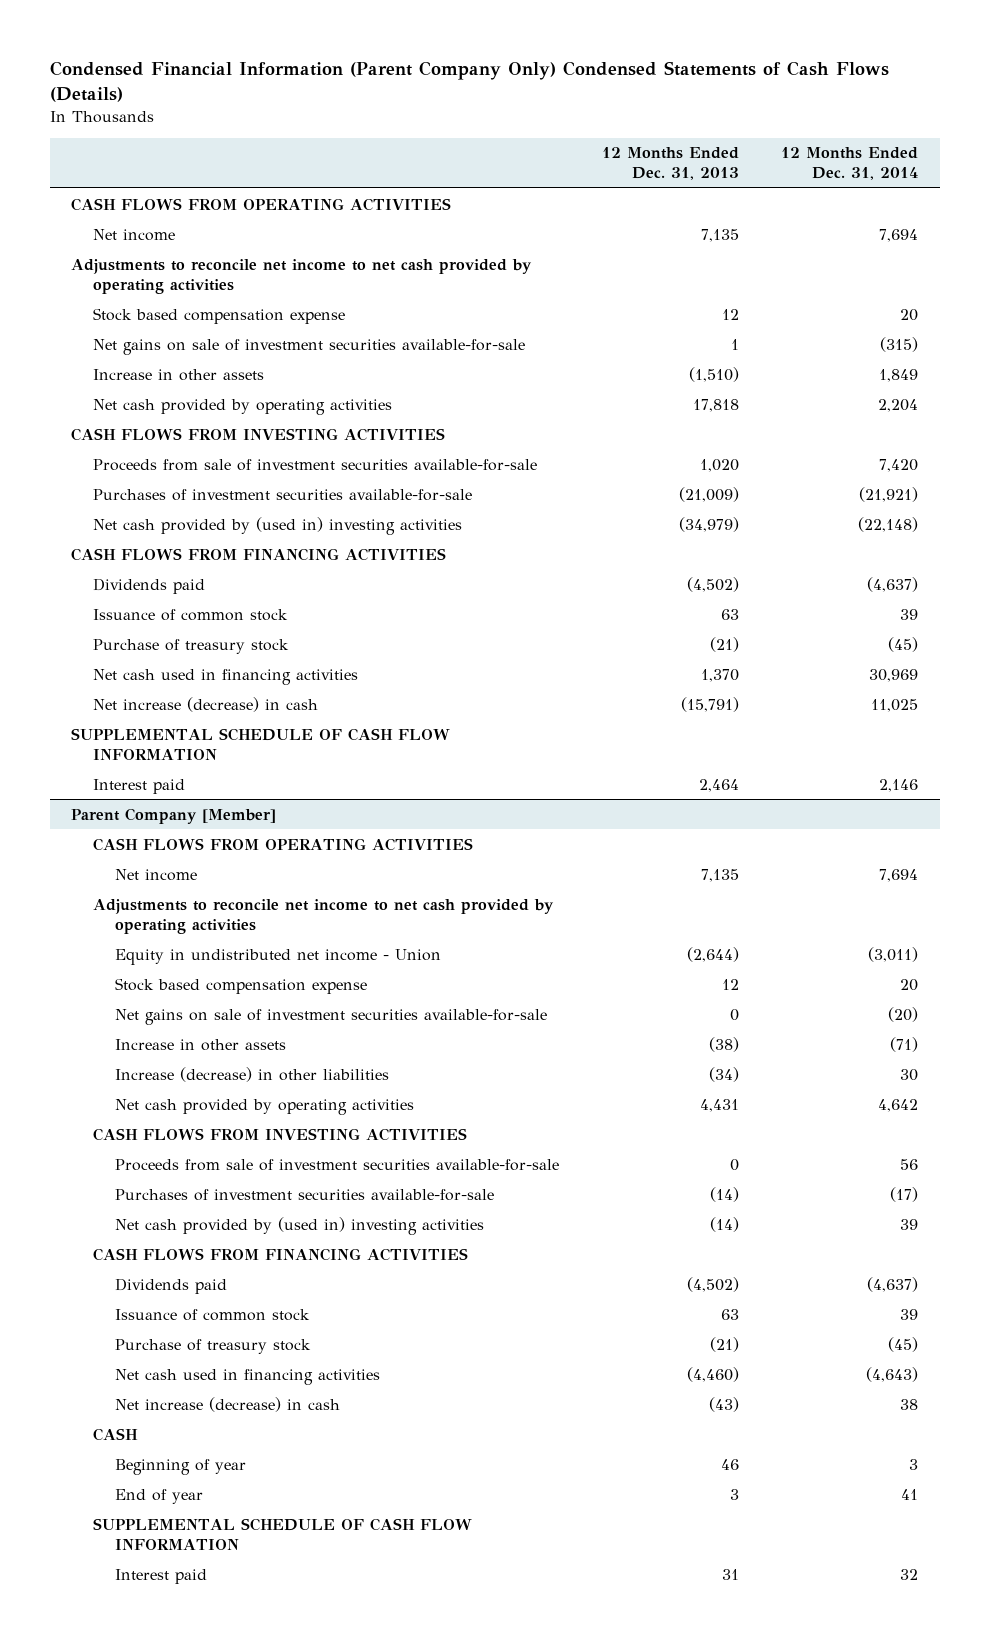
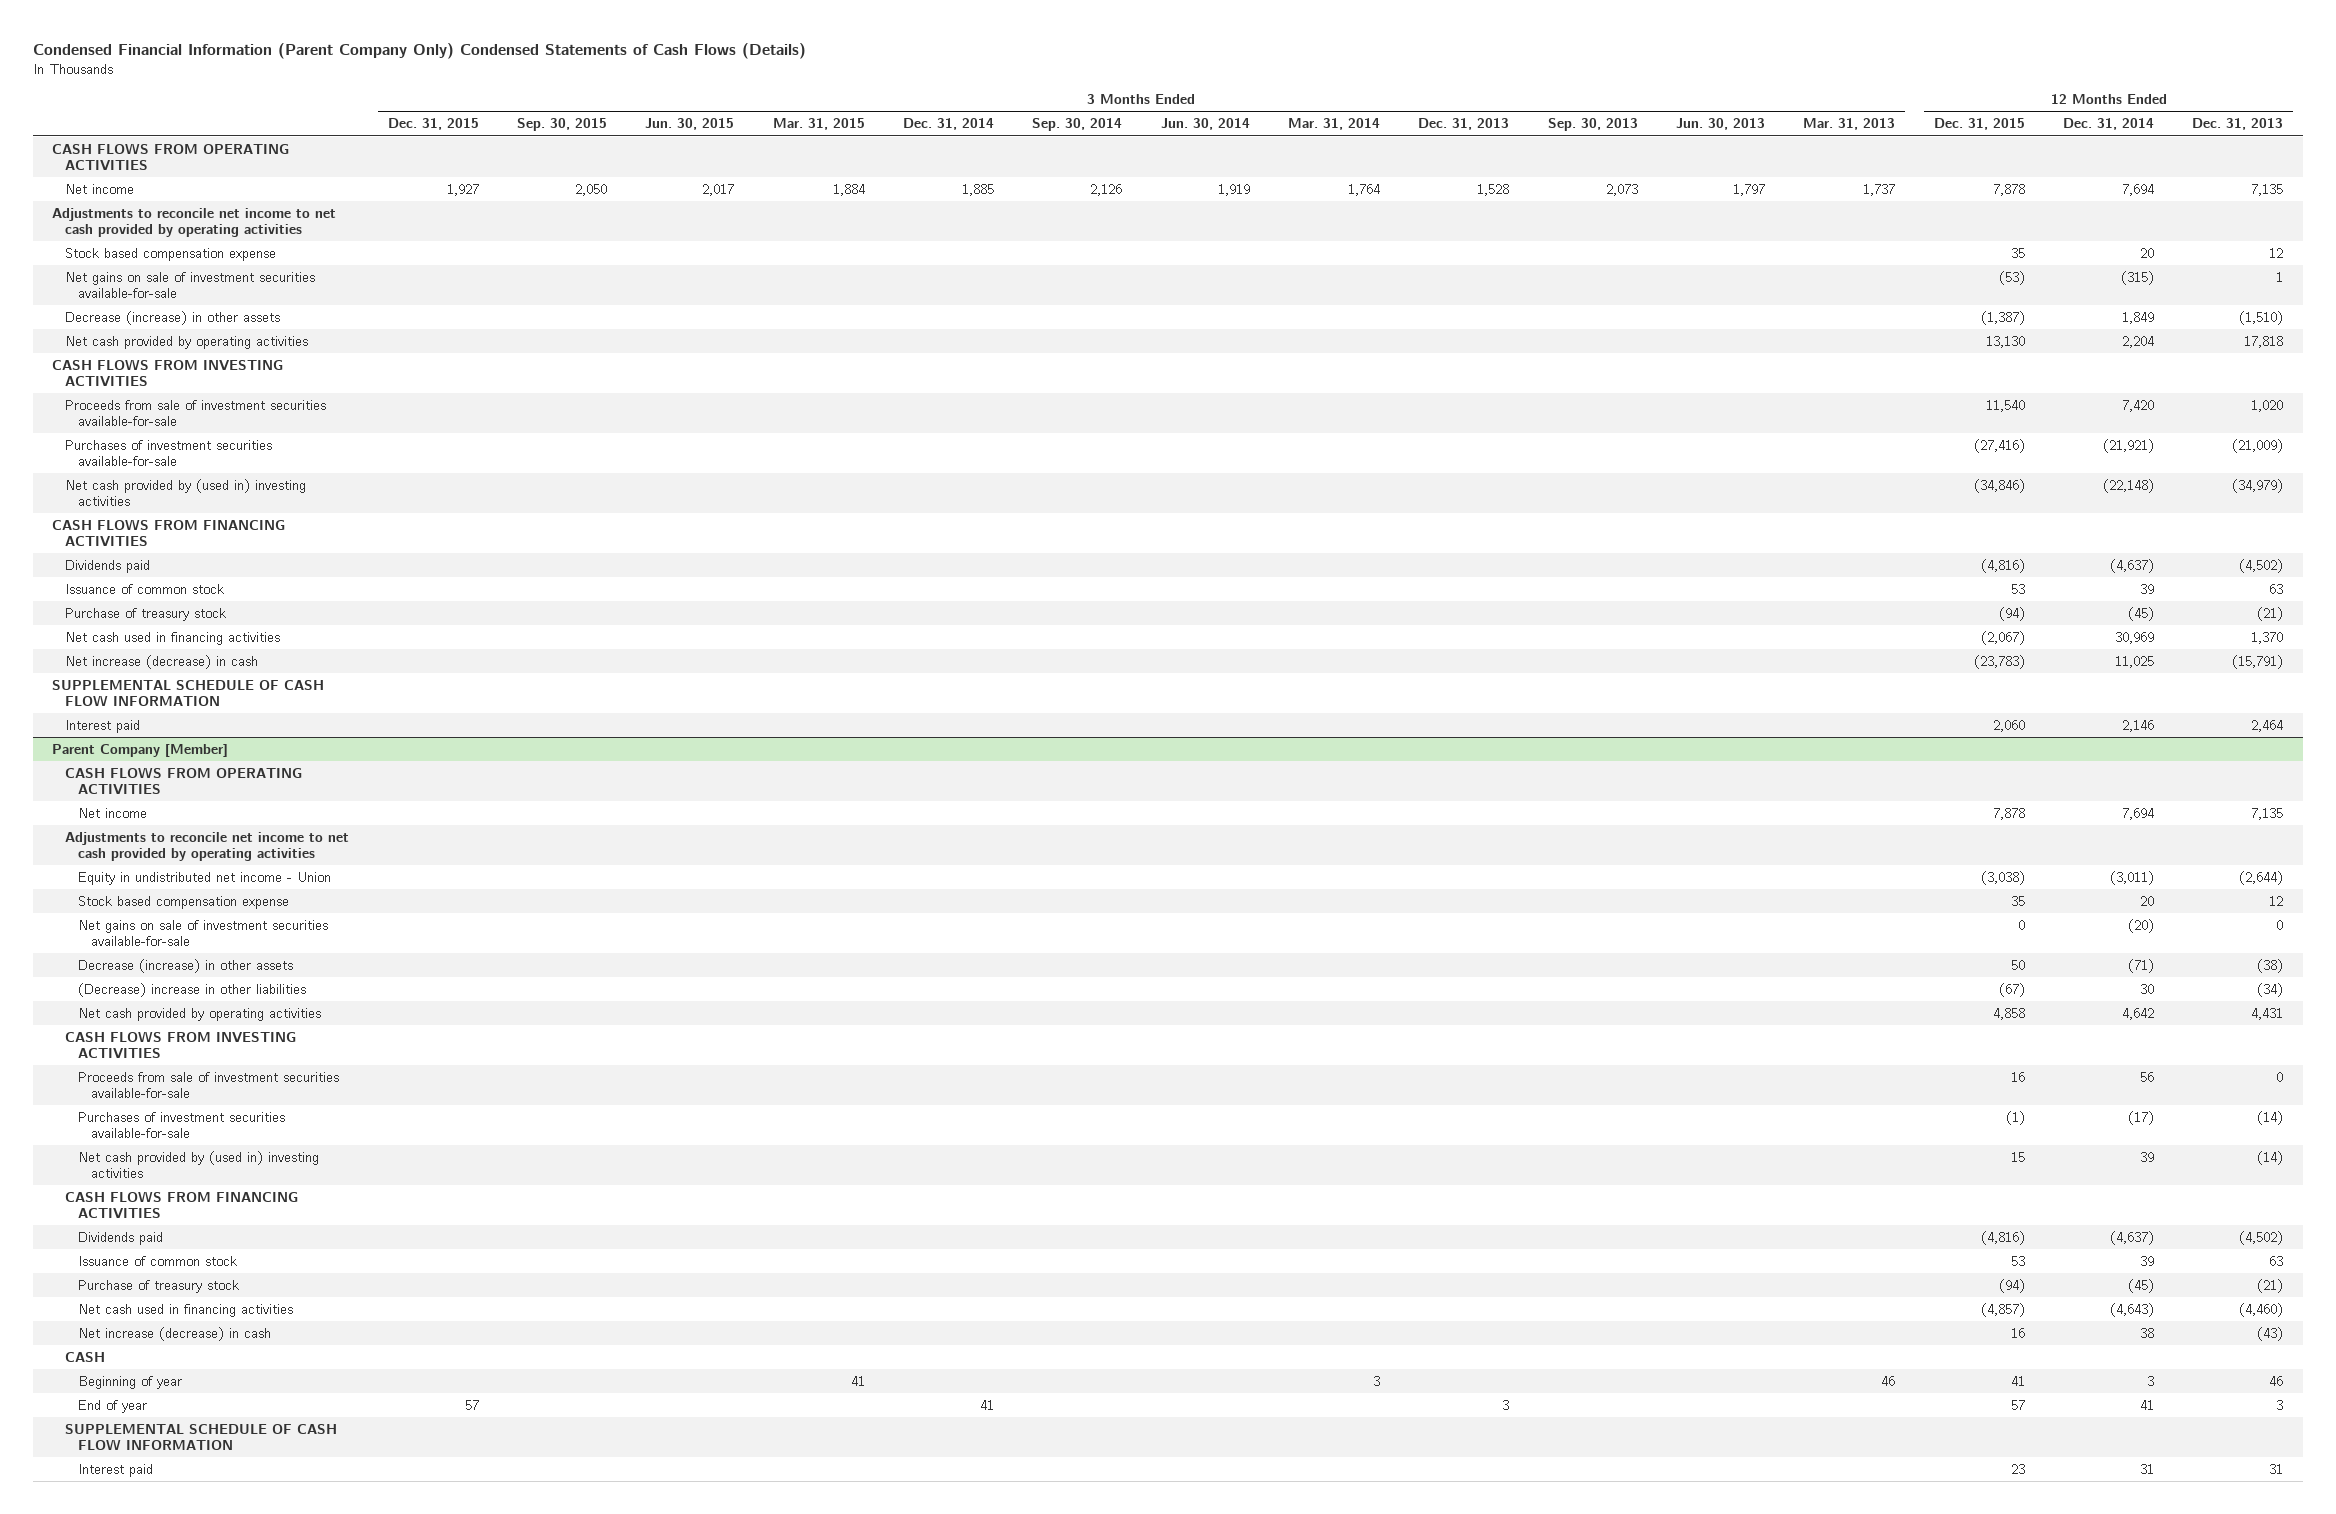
- | 12 Months Ended Dec. 31, 2013 | 12 Months Ended Dec. 31, 2014
+ | 3 Months Ended Dec. 31, 2015 | 3 Months Ended Sep. 30, 2015 | 3 Months Ended Jun. 30, 2015 | 3 Months Ended Mar. 31, 2015 | 3 Months Ended Dec. 31, 2014 | 3 Months Ended Sep. 30, 2014 | 3 Months Ended Jun. 30, 2014 | 3 Months Ended Mar. 31, 2014 | 3 Months Ended Dec. 31, 2013 | 3 Months Ended Sep. 30, 2013 | 3 Months Ended Jun. 30, 2013 | 3 Months Ended Mar. 31, 2013 | 12 Months Ended Dec. 31, 2015 | 12 Months Ended Dec. 31, 2014 | 12 Months Ended Dec. 31, 2013
- Increase in other assets | (1,510) | 1,849
+ Decrease (increase) in other assets | | | | | | | | | | | | | (1,387) | 1,849 | (1,510)
@ Parent Company [Member]
- Increase in other assets | (38) | (71)
- Increase (decrease) in other liabilities | (34) | 30
+ Decrease (increase) in other assets | | | | | | | | | | | | | 50 | (71) | (38)
+ (Decrease) increase in other liabilities | | | | | | | | | | | | | (67) | 30 | (34)
- Interest paid | 31 | 32
+ Interest paid | | | | | | | | | | | | | 23 | 31 | 31

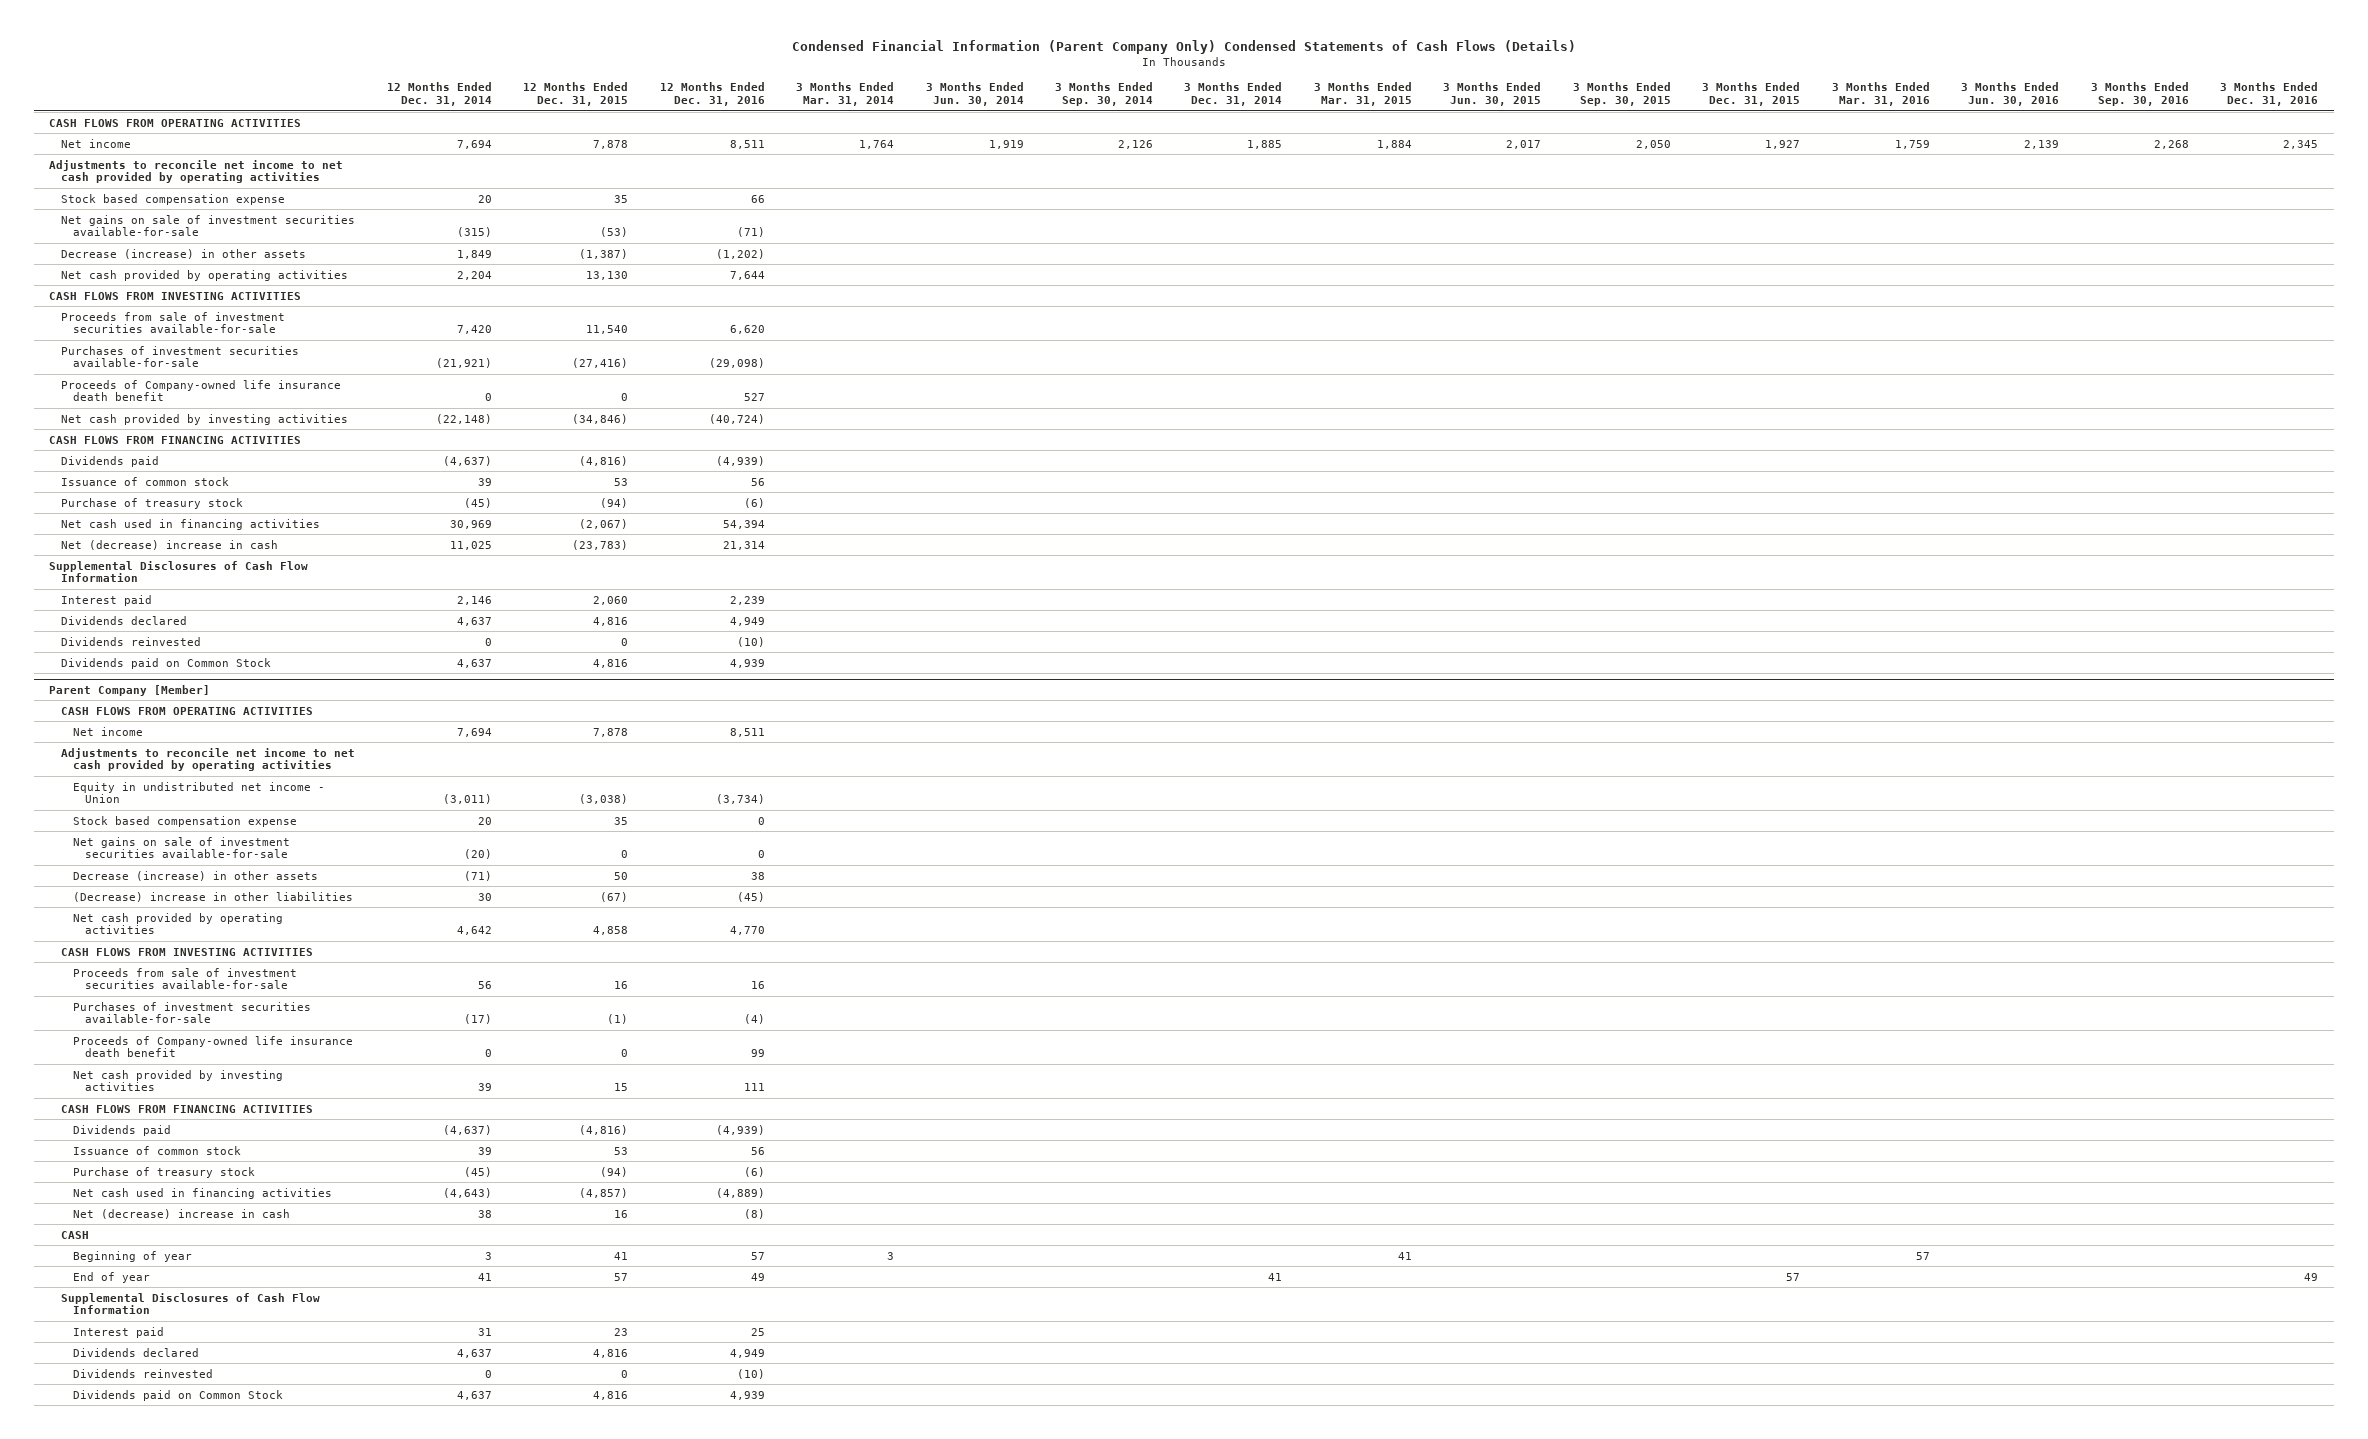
- | 3 Months Ended Dec. 31, 2015 | 3 Months Ended Sep. 30, 2015 | 3 Months Ended Jun. 30, 2015 | 3 Months Ended Mar. 31, 2015 | 3 Months Ended Dec. 31, 2014 | 3 Months Ended Sep. 30, 2014 | 3 Months Ended Jun. 30, 2014 | 3 Months Ended Mar. 31, 2014 | 3 Months Ended Dec. 31, 2013 | 3 Months Ended Sep. 30, 2013 | 3 Months Ended Jun. 30, 2013 | 3 Months Ended Mar. 31, 2013 | 12 Months Ended Dec. 31, 2015 | 12 Months Ended Dec. 31, 2014 | 12 Months Ended Dec. 31, 2013
+ | 12 Months Ended Dec. 31, 2014 | 12 Months Ended Dec. 31, 2015 | 12 Months Ended Dec. 31, 2016 | 3 Months Ended Mar. 31, 2014 | 3 Months Ended Jun. 30, 2014 | 3 Months Ended Sep. 30, 2014 | 3 Months Ended Dec. 31, 2014 | 3 Months Ended Mar. 31, 2015 | 3 Months Ended Jun. 30, 2015 | 3 Months Ended Sep. 30, 2015 | 3 Months Ended Dec. 31, 2015 | 3 Months Ended Mar. 31, 2016 | 3 Months Ended Jun. 30, 2016 | 3 Months Ended Sep. 30, 2016 | 3 Months Ended Dec. 31, 2016
- Net cash provided by (used in) investing activities | | | | | | | | | | | | | (34,846) | (22,148) | (34,979)
+ Proceeds of Company-owned life insurance death benefit | 0 | 0 | 527 | | | | | | | | | | | |
+ Net cash provided by investing activities | (22,148) | (34,846) | (40,724) | | | | | | | | | | | |
- Net increase (decrease) in cash | | | | | | | | | | | | | (23,783) | 11,025 | (15,791)
- SUPPLEMENTAL SCHEDULE OF CASH FLOW INFORMATION
+ Net (decrease) increase in cash | 11,025 | (23,783) | 21,314 | | | | | | | | | | | |
+ Supplemental Disclosures of Cash Flow Information
+ Dividends declared | 4,637 | 4,816 | 4,949 | | | | | | | | | | | |
+ Dividends reinvested | 0 | 0 | (10) | | | | | | | | | | | |
+ Dividends paid on Common Stock | 4,637 | 4,816 | 4,939 | | | | | | | | | | | |
@ Parent Company [Member]
- Net cash provided by (used in) investing activities | | | | | | | | | | | | | 15 | 39 | (14)
+ Proceeds of Company-owned life insurance death benefit | 0 | 0 | 99 | | | | | | | | | | | |
+ Net cash provided by investing activities | 39 | 15 | 111 | | | | | | | | | | | |
- Net increase (decrease) in cash | | | | | | | | | | | | | 16 | 38 | (43)
+ Net (decrease) increase in cash | 38 | 16 | (8) | | | | | | | | | | | |
- SUPPLEMENTAL SCHEDULE OF CASH FLOW INFORMATION
+ Supplemental Disclosures of Cash Flow Information
+ Dividends declared | 4,637 | 4,816 | 4,949 | | | | | | | | | | | |
+ Dividends reinvested | 0 | 0 | (10) | | | | | | | | | | | |
+ Dividends paid on Common Stock | 4,637 | 4,816 | 4,939 | | | | | | | | | | | |

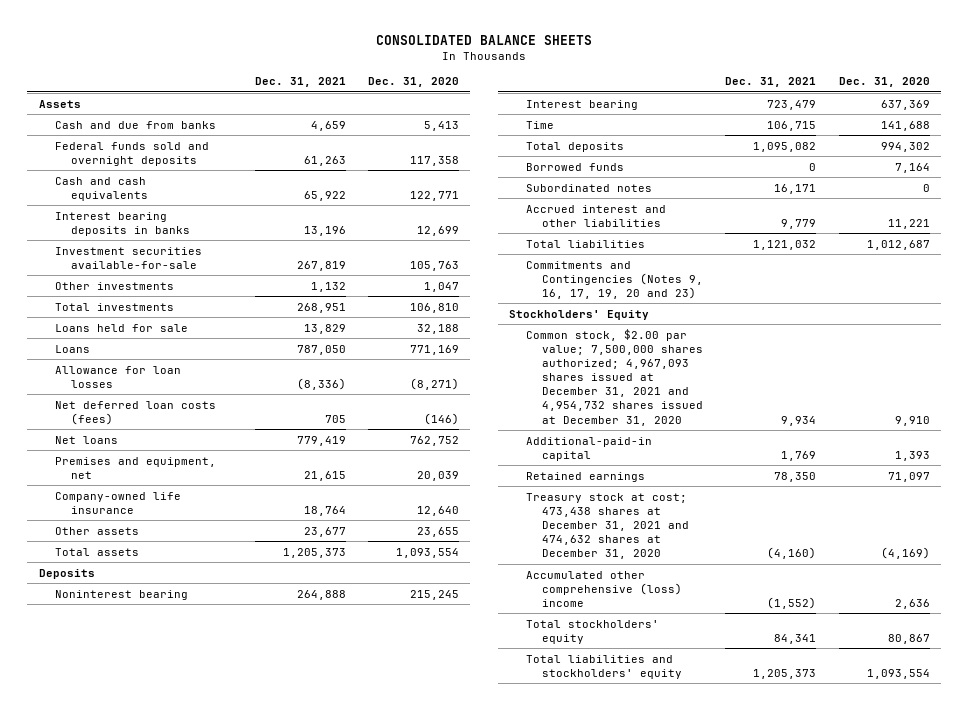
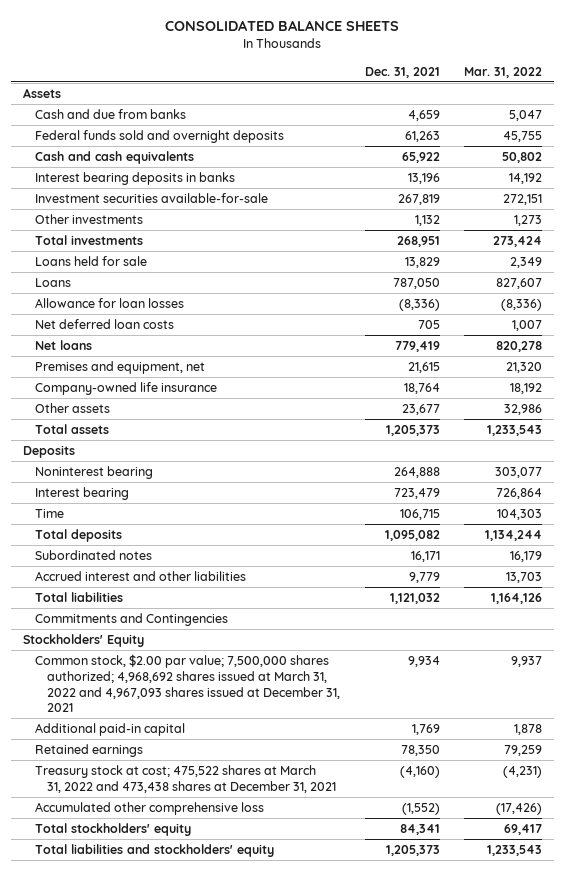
- | Dec. 31, 2021 | Dec. 31, 2020
+ | Dec. 31, 2021 | Mar. 31, 2022
- Net deferred loan costs (fees) | 705 | (146)
+ Net deferred loan costs | 705 | 1,007
- Borrowed funds | 0 | 7,164
- Commitments and Contingencies (Notes 9, 16, 17, 19, 20 and 23)
+ Commitments and Contingencies
- Common stock, $2.00 par value; 7,500,000 shares authorized; 4,967,093 shares issued at December 31, 2021 and 4,954,732 shares issued at December 31, 2020 | 9,934 | 9,910
- Additional-paid-in capital | 1,769 | 1,393
+ Common stock, $2.00 par value; 7,500,000 shares authorized; 4,968,692 shares issued at March 31, 2022 and 4,967,093 shares issued at December 31, 2021 | 9,934 | 9,937
+ Additional paid-in capital | 1,769 | 1,878
- Treasury stock at cost; 473,438 shares at December 31, 2021 and 474,632 shares at December 31, 2020 | (4,160) | (4,169)
- Accumulated other comprehensive (loss) income | (1,552) | 2,636
+ Treasury stock at cost; 475,522 shares at March 31, 2022 and 473,438 shares at December 31, 2021 | (4,160) | (4,231)
+ Accumulated other comprehensive loss | (1,552) | (17,426)

